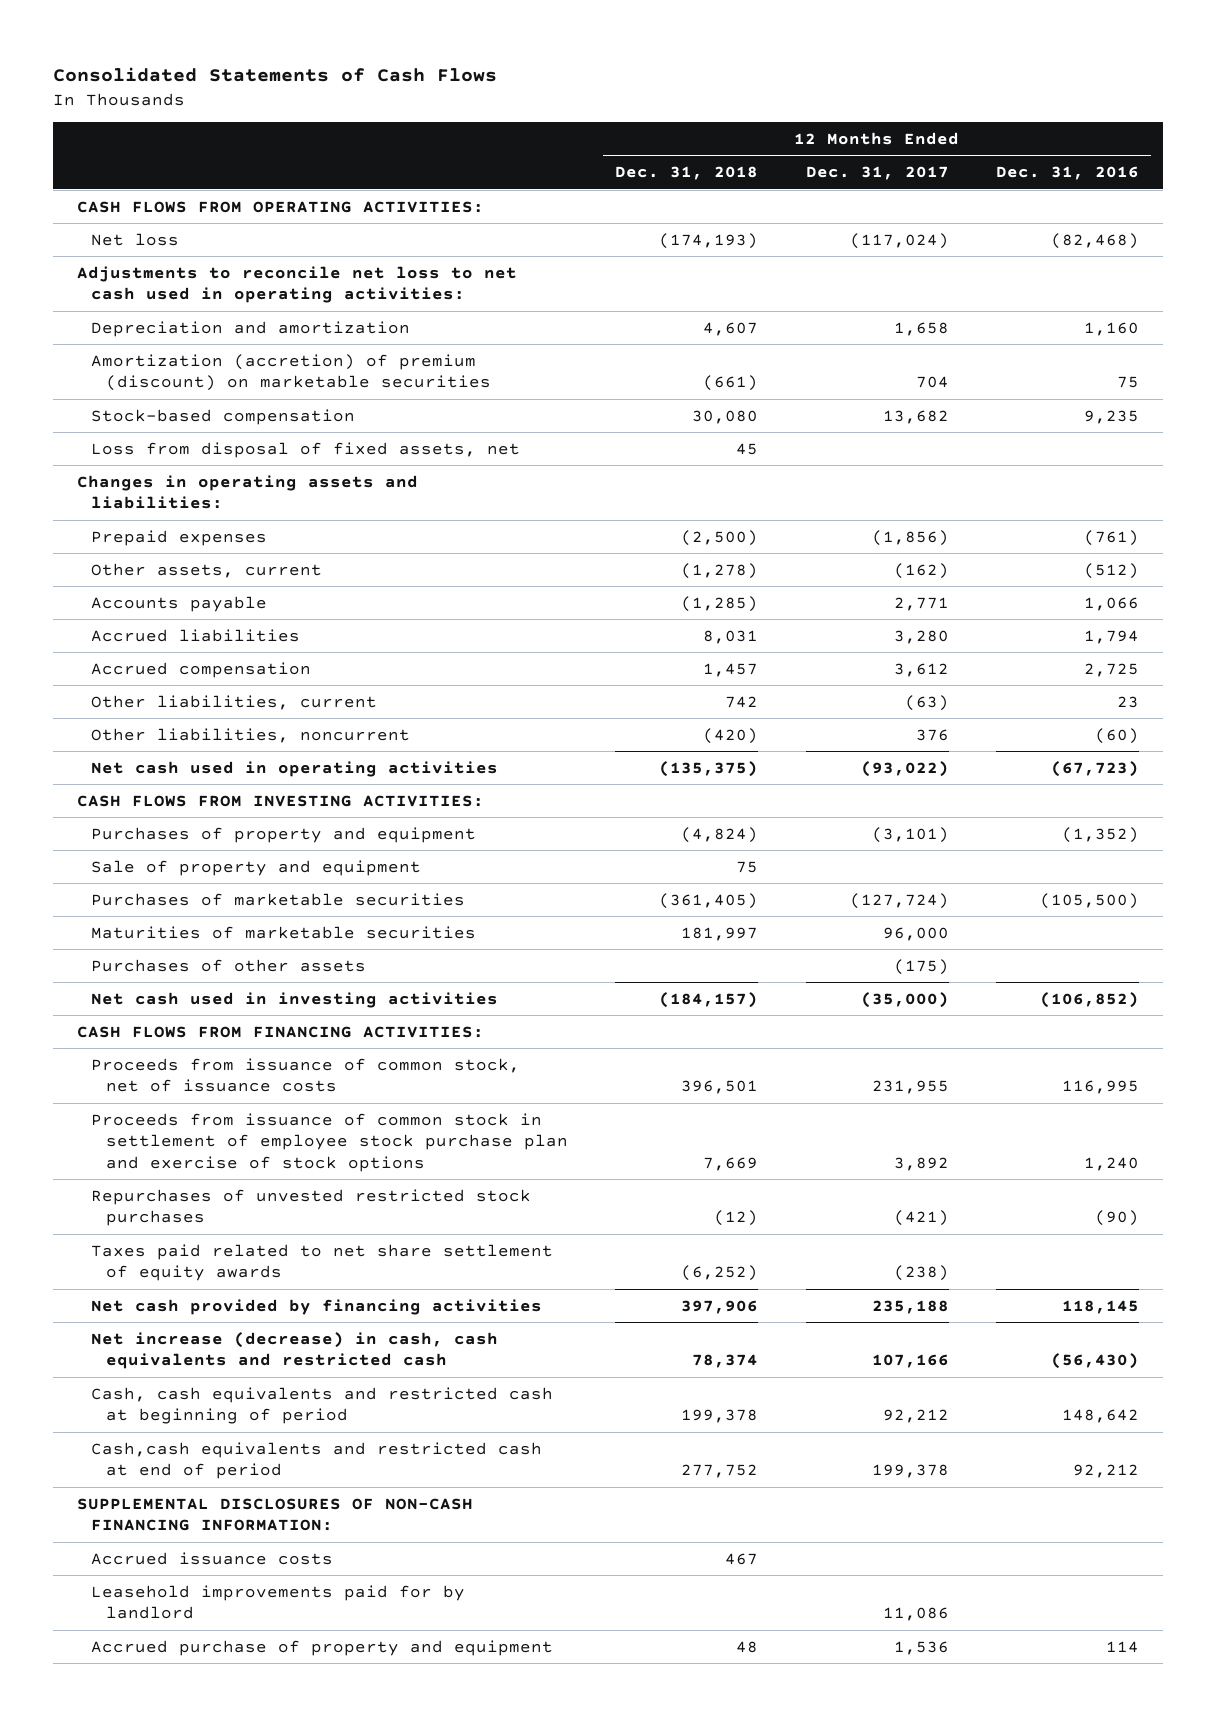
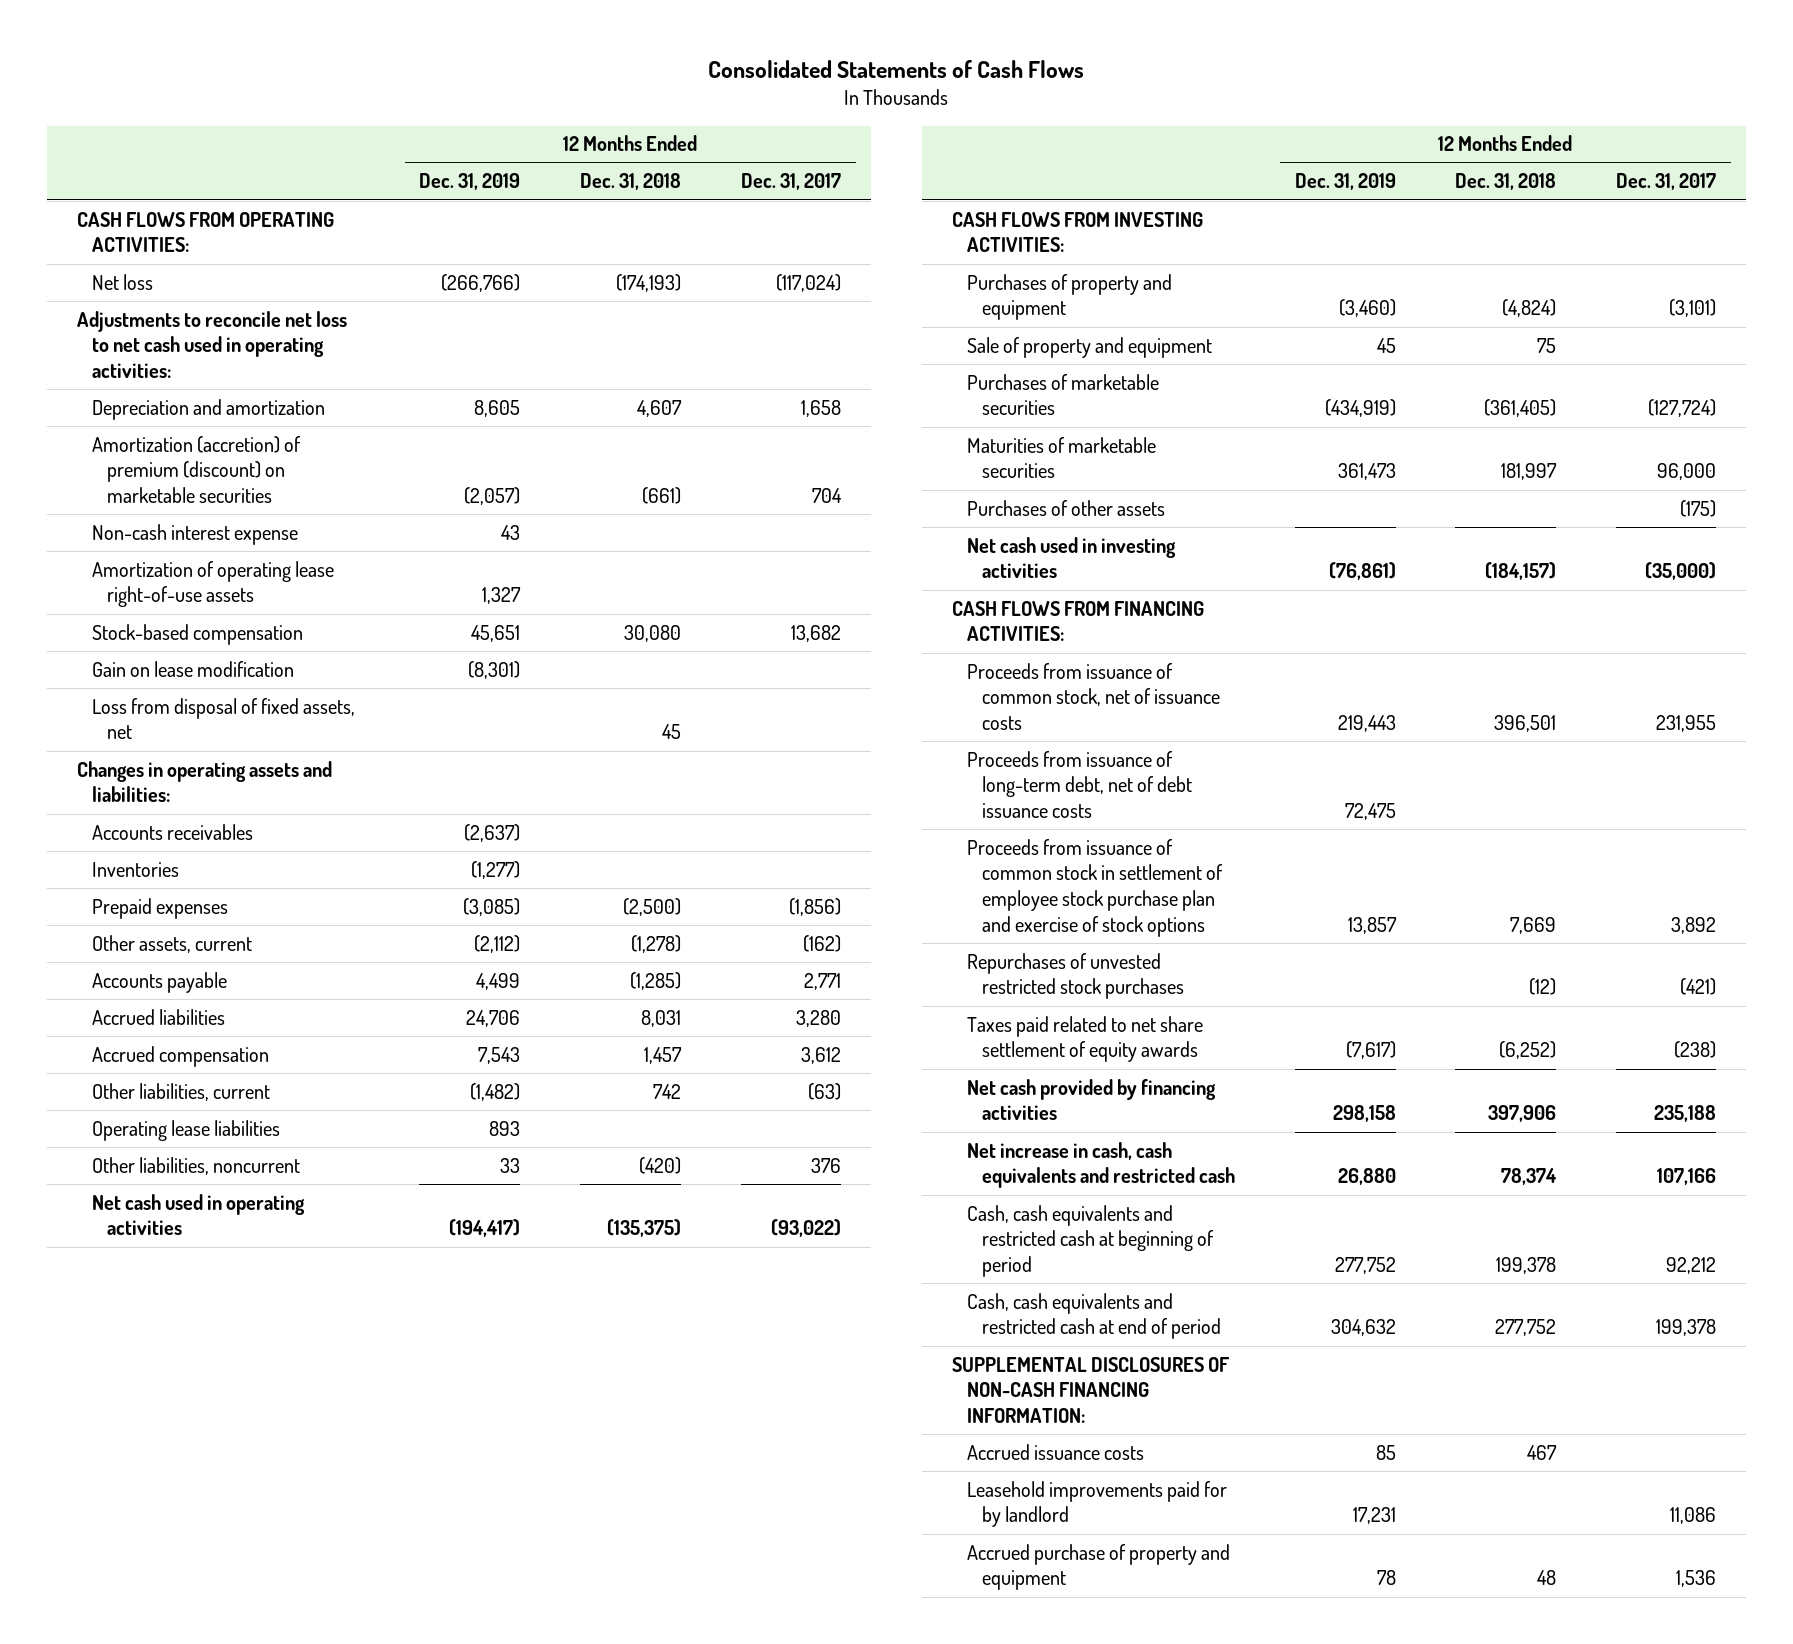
- | 12 Months Ended Dec. 31, 2018 | 12 Months Ended Dec. 31, 2017 | 12 Months Ended Dec. 31, 2016
+ | 12 Months Ended Dec. 31, 2019 | 12 Months Ended Dec. 31, 2018 | 12 Months Ended Dec. 31, 2017
+ Non-cash interest expense | 43 | |
+ Amortization of operating lease right-of-use assets | 1,327 | |
+ Gain on lease modification | (8,301) | |
+ Accounts receivables | (2,637) | |
+ Inventories | (1,277) | |
+ Operating lease liabilities | 893 | |
+ Proceeds from issuance of long-term debt, net of debt issuance costs | 72,475 | |
- Net increase (decrease) in cash, cash equivalents and restricted cash | 78,374 | 107,166 | (56,430)
+ Net increase in cash, cash equivalents and restricted cash | 26,880 | 78,374 | 107,166
- Cash,cash equivalents and restricted cash at end of period | 277,752 | 199,378 | 92,212
+ Cash, cash equivalents and restricted cash at end of period | 304,632 | 277,752 | 199,378

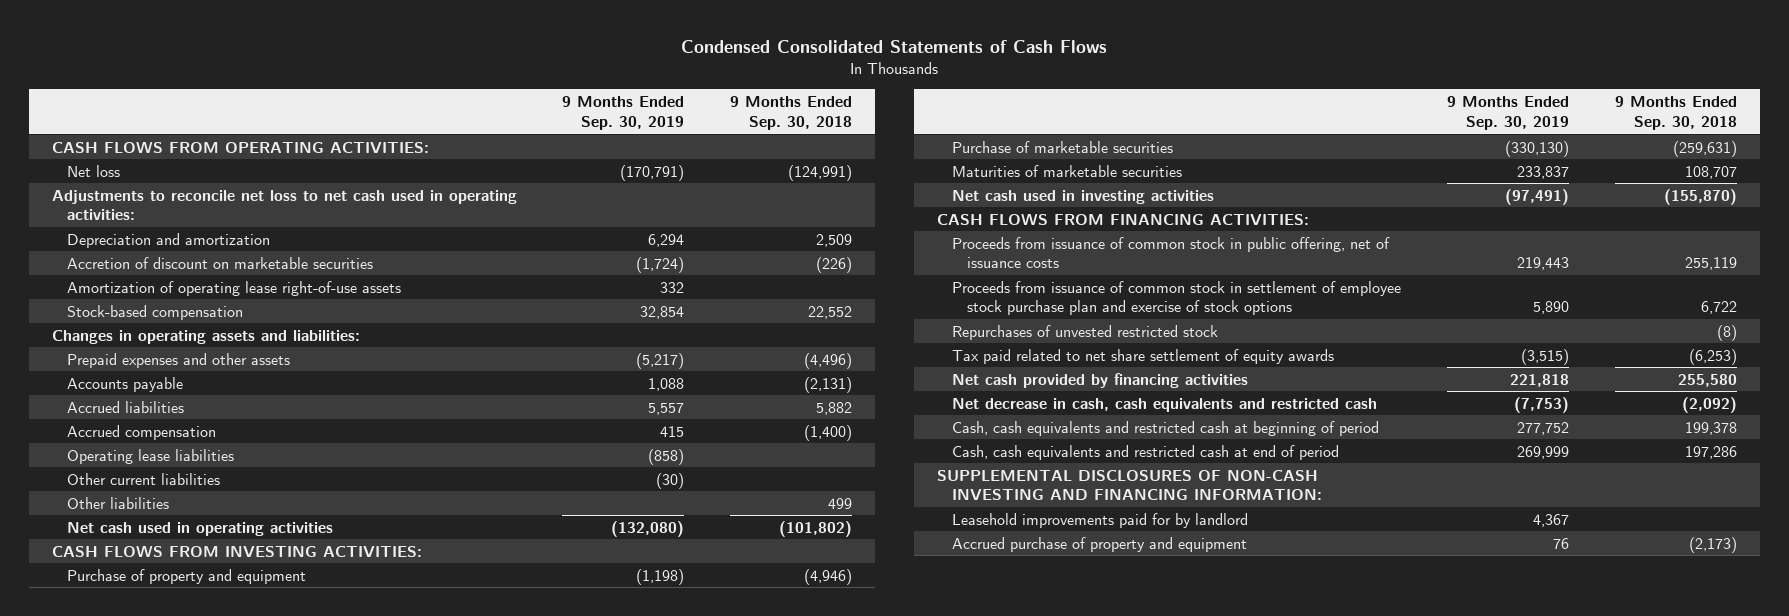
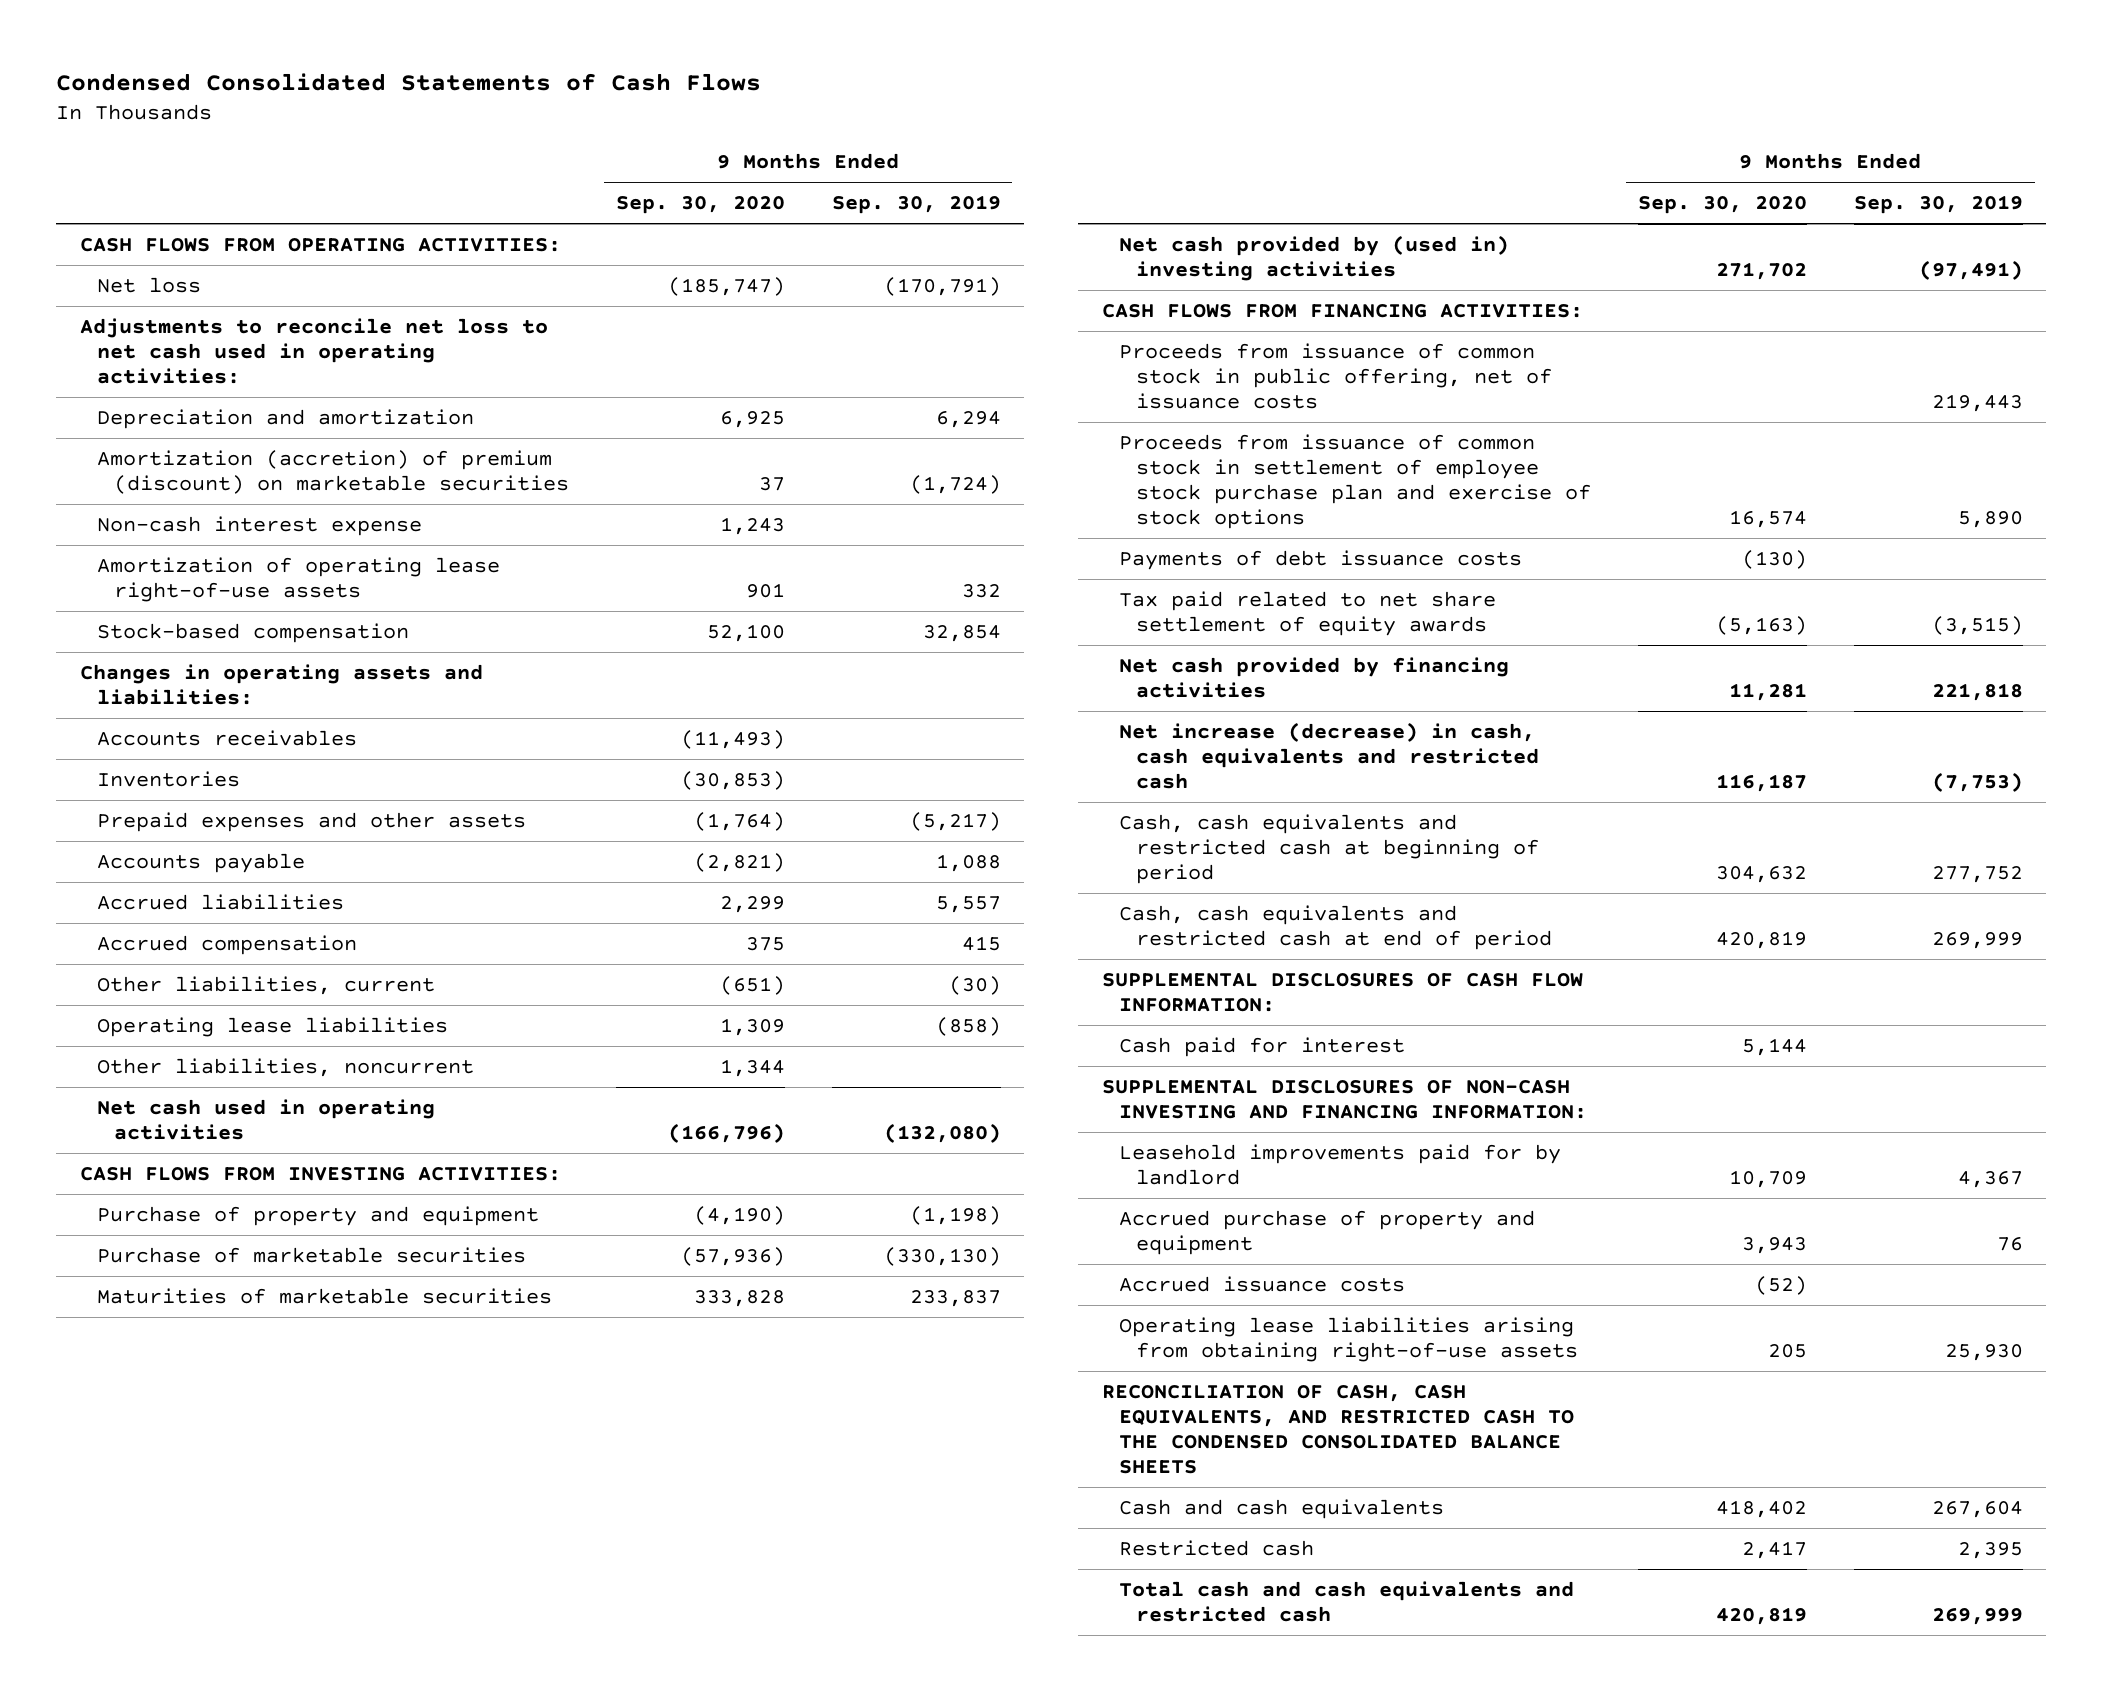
- | 9 Months Ended Sep. 30, 2019 | 9 Months Ended Sep. 30, 2018
+ | 9 Months Ended Sep. 30, 2020 | 9 Months Ended Sep. 30, 2019
- Accretion of discount on marketable securities | (1,724) | (226)
+ Amortization (accretion) of premium (discount) on marketable securities | 37 | (1,724)
+ Non-cash interest expense | 1,243 |
+ Accounts receivables | (11,493) |
+ Inventories | (30,853) |
+ Other liabilities, current | (651) | (30)
- Other current liabilities | (30) |
- Other liabilities | | 499
+ Other liabilities, noncurrent | 1,344 |
- Net cash used in investing activities | (97,491) | (155,870)
+ Net cash provided by (used in) investing activities | 271,702 | (97,491)
- Repurchases of unvested restricted stock | | (8)
+ Payments of debt issuance costs | (130) |
- Net decrease in cash, cash equivalents and restricted cash | (7,753) | (2,092)
+ Net increase (decrease) in cash, cash equivalents and restricted cash | 116,187 | (7,753)
+ SUPPLEMENTAL DISCLOSURES OF CASH FLOW INFORMATION:
+ Cash paid for interest | 5,144 |
+ Accrued issuance costs | (52) |
+ Operating lease liabilities arising from obtaining right-of-use assets | 205 | 25,930
+ RECONCILIATION OF CASH, CASH EQUIVALENTS, AND RESTRICTED CASH TO THE CONDENSED CONSOLIDATED BALANCE SHEETS
+ Cash and cash equivalents | 418,402 | 267,604
+ Restricted cash | 2,417 | 2,395
+ Total cash and cash equivalents and restricted cash | 420,819 | 269,999

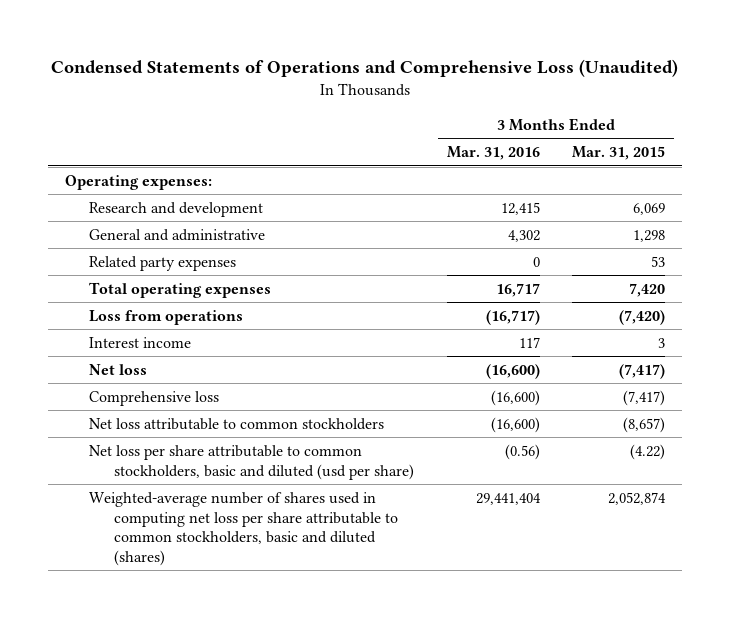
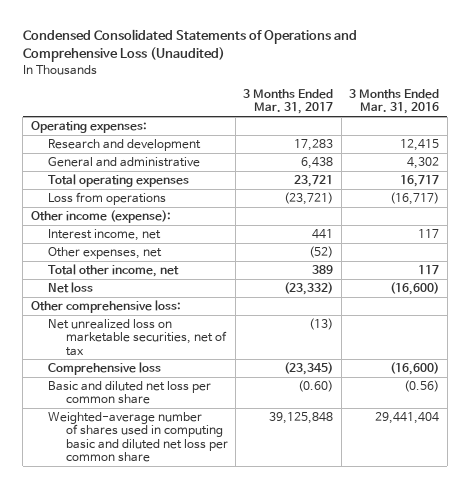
- Condensed Statements of Operations and Comprehensive Loss (Unaudited)
+ Condensed Consolidated Statements of Operations and Comprehensive Loss (Unaudited)
- | 3 Months Ended Mar. 31, 2016 | 3 Months Ended Mar. 31, 2015
+ | 3 Months Ended Mar. 31, 2017 | 3 Months Ended Mar. 31, 2016
- Related party expenses | 0 | 53
- Interest income | 117 | 3
+ Other income (expense):
+ Interest income, net | 441 | 117
+ Other expenses, net | (52) |
+ Total other income, net | 389 | 117
+ Other comprehensive loss:
+ Net unrealized loss on marketable securities, net of tax | (13) |
- Net loss attributable to common stockholders | (16,600) | (8,657)
- Net loss per share attributable to common stockholders, basic and diluted (usd per share) | (0.56) | (4.22)
- Weighted-average number of shares used in computing net loss per share attributable to common stockholders, basic and diluted (shares) | 29,441,404 | 2,052,874
+ Basic and diluted net loss per common share | (0.60) | (0.56)
+ Weighted-average number of shares used in computing basic and diluted net loss per common share | 39,125,848 | 29,441,404

